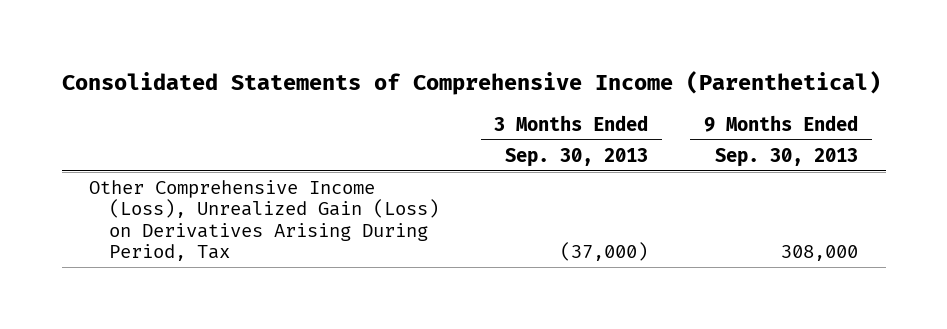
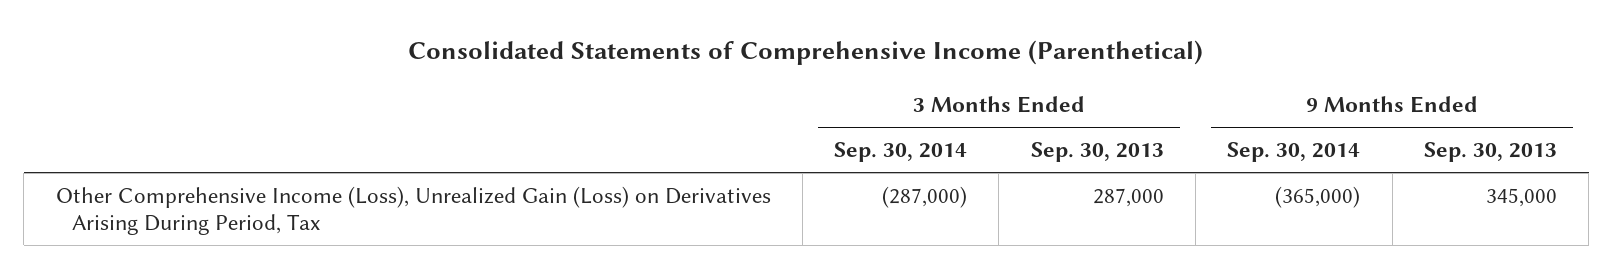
- | 3 Months Ended Sep. 30, 2013 | 9 Months Ended Sep. 30, 2013
+ | 3 Months Ended Sep. 30, 2014 | 3 Months Ended Sep. 30, 2013 | 9 Months Ended Sep. 30, 2014 | 9 Months Ended Sep. 30, 2013
- Other Comprehensive Income (Loss), Unrealized Gain (Loss) on Derivatives Arising During Period, Tax | (37,000) | 308,000
+ Other Comprehensive Income (Loss), Unrealized Gain (Loss) on Derivatives Arising During Period, Tax | (287,000) | 287,000 | (365,000) | 345,000

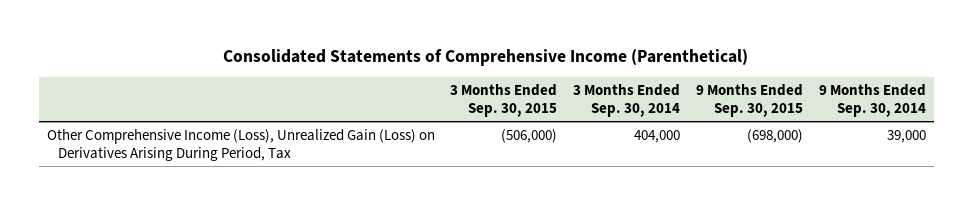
- | 3 Months Ended Sep. 30, 2014 | 3 Months Ended Sep. 30, 2013 | 9 Months Ended Sep. 30, 2014 | 9 Months Ended Sep. 30, 2013
+ | 3 Months Ended Sep. 30, 2015 | 3 Months Ended Sep. 30, 2014 | 9 Months Ended Sep. 30, 2015 | 9 Months Ended Sep. 30, 2014
- Other Comprehensive Income (Loss), Unrealized Gain (Loss) on Derivatives Arising During Period, Tax | (287,000) | 287,000 | (365,000) | 345,000
+ Other Comprehensive Income (Loss), Unrealized Gain (Loss) on Derivatives Arising During Period, Tax | (506,000) | 404,000 | (698,000) | 39,000

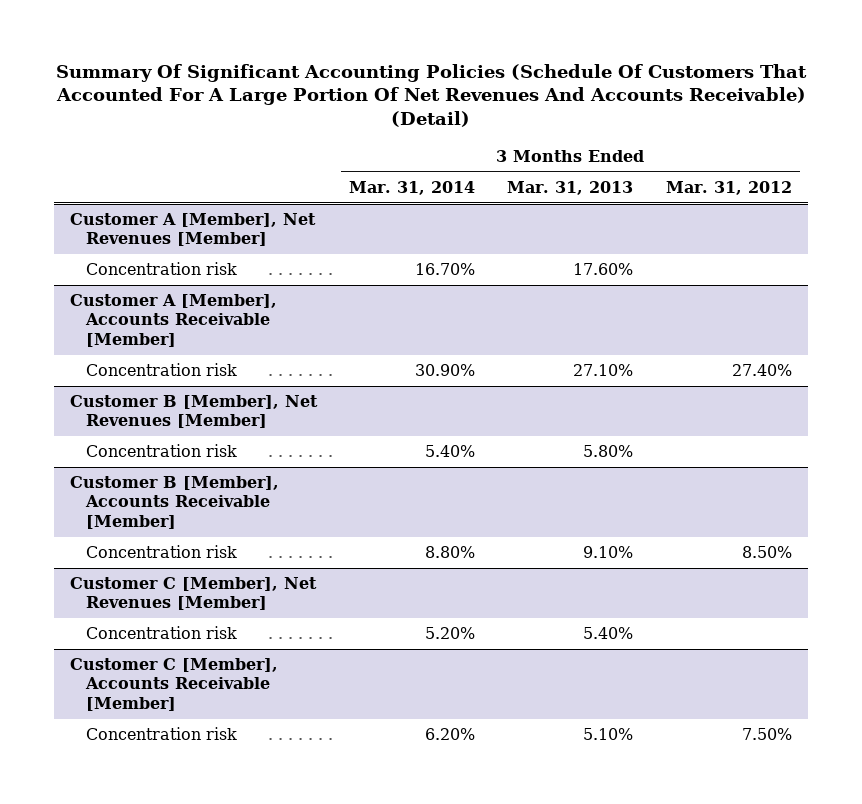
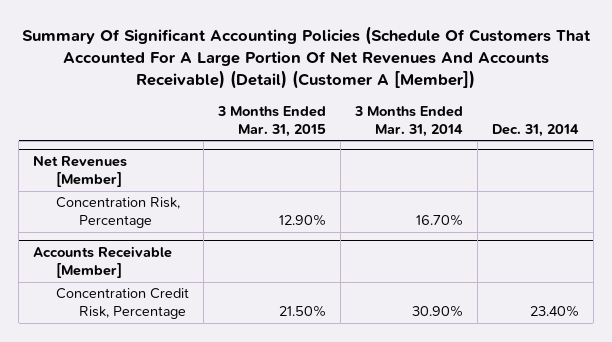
- Summary Of Significant Accounting Policies (Schedule Of Customers That Accounted For A Large Portion Of Net Revenues And Accounts Receivable) (Detail)
+ Summary Of Significant Accounting Policies (Schedule Of Customers That Accounted For A Large Portion Of Net Revenues And Accounts Receivable) (Detail) (Customer A [Member])
- | 3 Months Ended Mar. 31, 2014 | 3 Months Ended Mar. 31, 2013 | 3 Months Ended Mar. 31, 2012
+ | 3 Months Ended Mar. 31, 2015 | 3 Months Ended Mar. 31, 2014 | Dec. 31, 2014
- Customer A [Member], Net Revenues [Member]
- Concentration risk | 16.70% | 17.60% |
- Customer A [Member], Accounts Receivable [Member]
- Concentration risk | 30.90% | 27.10% | 27.40%
- Customer B [Member], Net Revenues [Member]
- Concentration risk | 5.40% | 5.80% |
- Customer B [Member], Accounts Receivable [Member]
- Concentration risk | 8.80% | 9.10% | 8.50%
- Customer C [Member], Net Revenues [Member]
- Concentration risk | 5.20% | 5.40% |
- Customer C [Member], Accounts Receivable [Member]
- Concentration risk | 6.20% | 5.10% | 7.50%
+ Net Revenues [Member]
+ Concentration Risk, Percentage | 12.90% | 16.70% |
+ Accounts Receivable [Member]
+ Concentration Credit Risk, Percentage | 21.50% | 30.90% | 23.40%

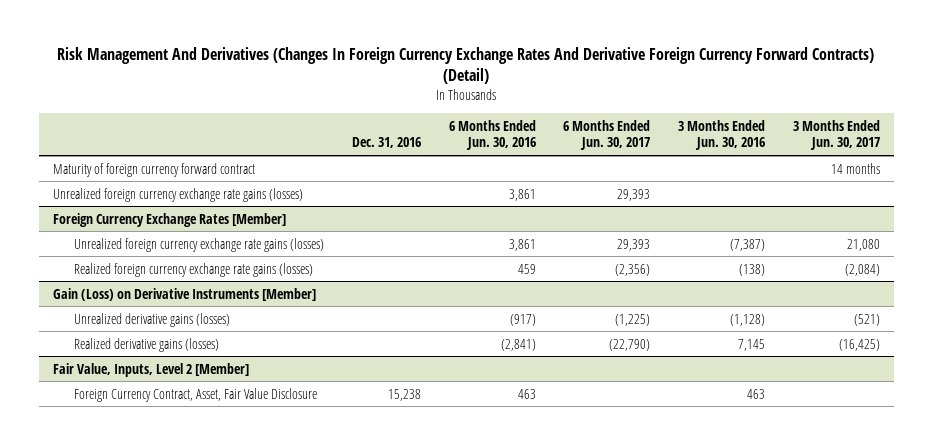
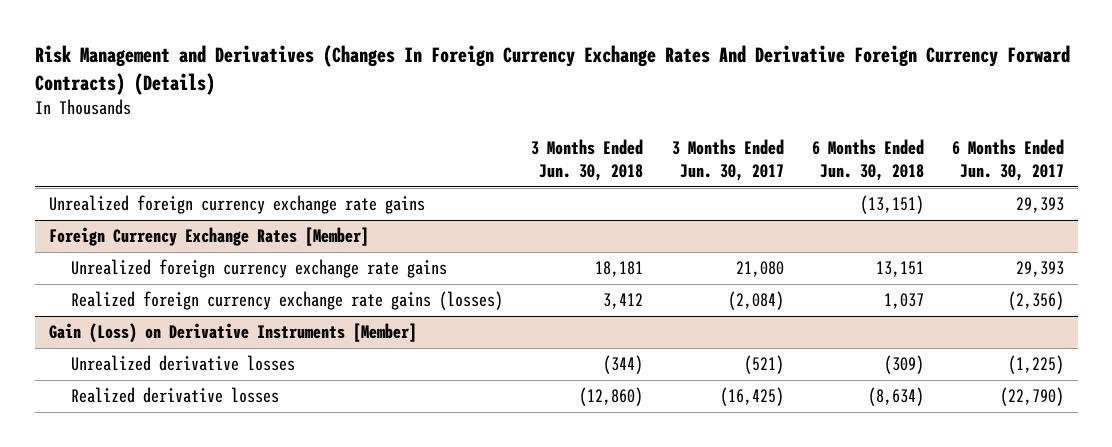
- Risk Management And Derivatives (Changes In Foreign Currency Exchange Rates And Derivative Foreign Currency Forward Contracts) (Detail)
+ Risk Management and Derivatives (Changes In Foreign Currency Exchange Rates And Derivative Foreign Currency Forward Contracts) (Details)
- | Dec. 31, 2016 | 6 Months Ended Jun. 30, 2016 | 6 Months Ended Jun. 30, 2017 | 3 Months Ended Jun. 30, 2016 | 3 Months Ended Jun. 30, 2017
+ | 3 Months Ended Jun. 30, 2018 | 3 Months Ended Jun. 30, 2017 | 6 Months Ended Jun. 30, 2018 | 6 Months Ended Jun. 30, 2017
- Maturity of foreign currency forward contract | | | | | 14 months
- Unrealized foreign currency exchange rate gains (losses) | | 3,861 | 29,393 | |
+ Unrealized foreign currency exchange rate gains | | | (13,151) | 29,393
@ Foreign Currency Exchange Rates [Member]
- Unrealized foreign currency exchange rate gains (losses) | | 3,861 | 29,393 | (7,387) | 21,080
+ Unrealized foreign currency exchange rate gains | 18,181 | 21,080 | 13,151 | 29,393
@ Gain (Loss) on Derivative Instruments [Member]
- Unrealized derivative gains (losses) | | (917) | (1,225) | (1,128) | (521)
- Realized derivative gains (losses) | | (2,841) | (22,790) | 7,145 | (16,425)
- Fair Value, Inputs, Level 2 [Member]
- Foreign Currency Contract, Asset, Fair Value Disclosure | 15,238 | 463 | | 463 |
@ Gain (Loss) on Derivative Instruments [Member]
+ Unrealized derivative losses | (344) | (521) | (309) | (1,225)
+ Realized derivative losses | (12,860) | (16,425) | (8,634) | (22,790)

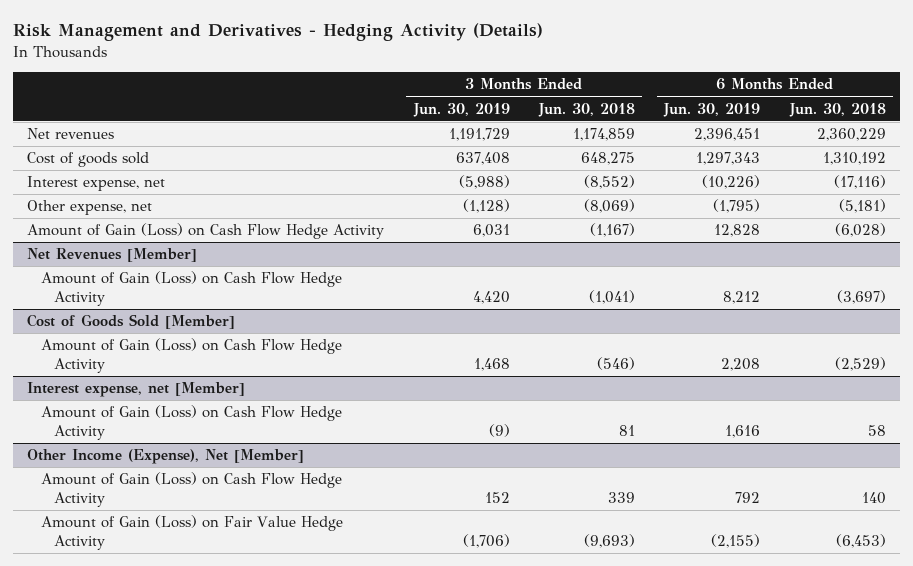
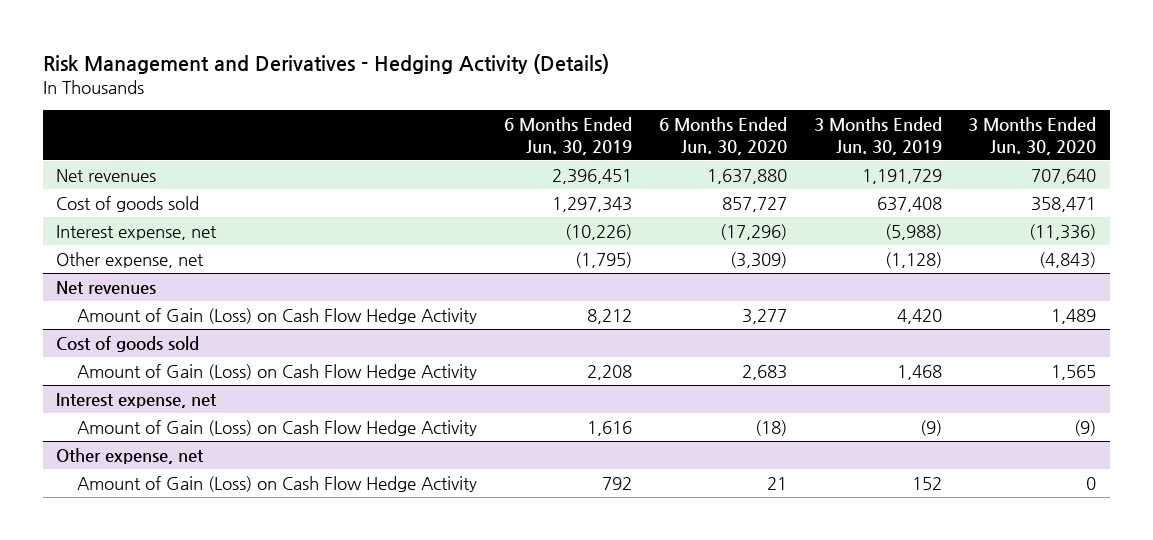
- | 3 Months Ended Jun. 30, 2019 | 3 Months Ended Jun. 30, 2018 | 6 Months Ended Jun. 30, 2019 | 6 Months Ended Jun. 30, 2018
+ | 6 Months Ended Jun. 30, 2019 | 6 Months Ended Jun. 30, 2020 | 3 Months Ended Jun. 30, 2019 | 3 Months Ended Jun. 30, 2020
- Amount of Gain (Loss) on Cash Flow Hedge Activity | 6,031 | (1,167) | 12,828 | (6,028)
- Net Revenues [Member]
+ Net revenues
- Cost of Goods Sold [Member]
+ Cost of goods sold
- Interest expense, net [Member]
+ Interest expense, net
- Other Income (Expense), Net [Member]
+ Other expense, net
- Amount of Gain (Loss) on Fair Value Hedge Activity | (1,706) | (9,693) | (2,155) | (6,453)

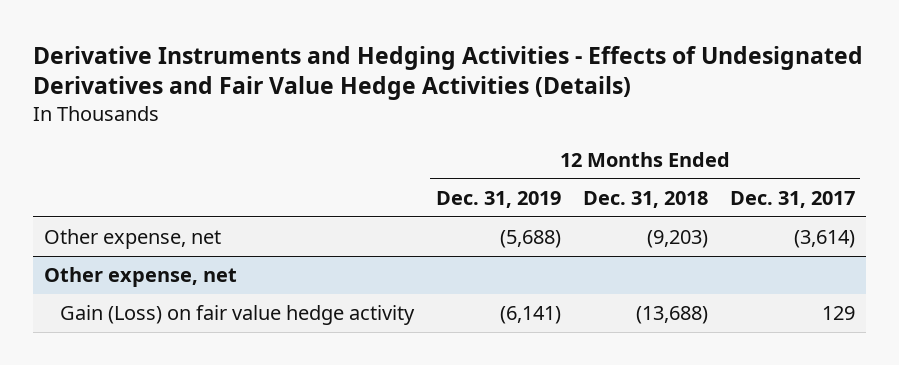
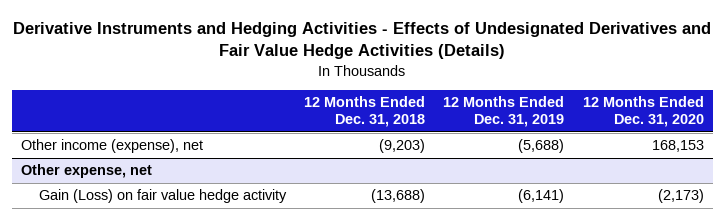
- | 12 Months Ended Dec. 31, 2019 | 12 Months Ended Dec. 31, 2018 | 12 Months Ended Dec. 31, 2017
+ | 12 Months Ended Dec. 31, 2018 | 12 Months Ended Dec. 31, 2019 | 12 Months Ended Dec. 31, 2020
- Other expense, net | (5,688) | (9,203) | (3,614)
+ Other income (expense), net | (9,203) | (5,688) | 168,153

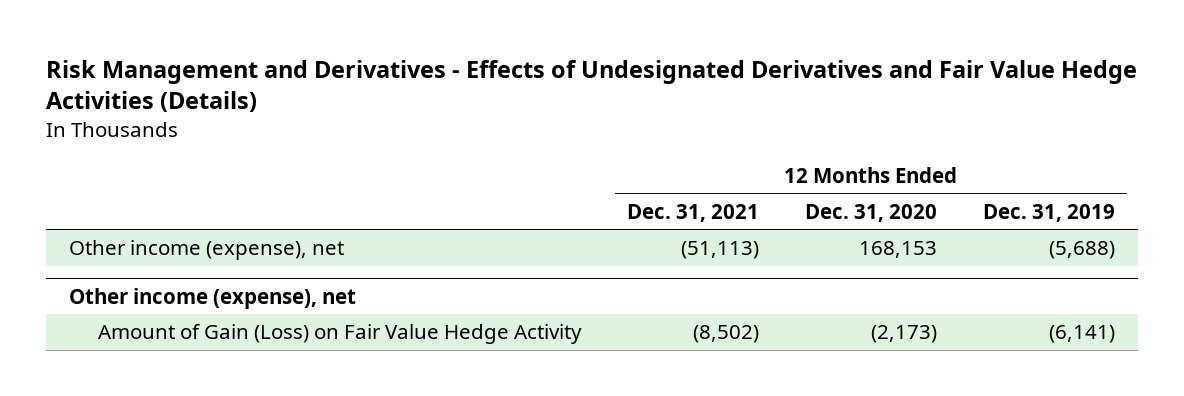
- Derivative Instruments and Hedging Activities - Effects of Undesignated Derivatives and Fair Value Hedge Activities (Details)
+ Risk Management and Derivatives - Effects of Undesignated Derivatives and Fair Value Hedge Activities (Details)
- | 12 Months Ended Dec. 31, 2018 | 12 Months Ended Dec. 31, 2019 | 12 Months Ended Dec. 31, 2020
+ | 12 Months Ended Dec. 31, 2021 | 12 Months Ended Dec. 31, 2020 | 12 Months Ended Dec. 31, 2019
- Other expense, net
- Gain (Loss) on fair value hedge activity | (13,688) | (6,141) | (2,173)
+ Other income (expense), net
+ Amount of Gain (Loss) on Fair Value Hedge Activity | (8,502) | (2,173) | (6,141)

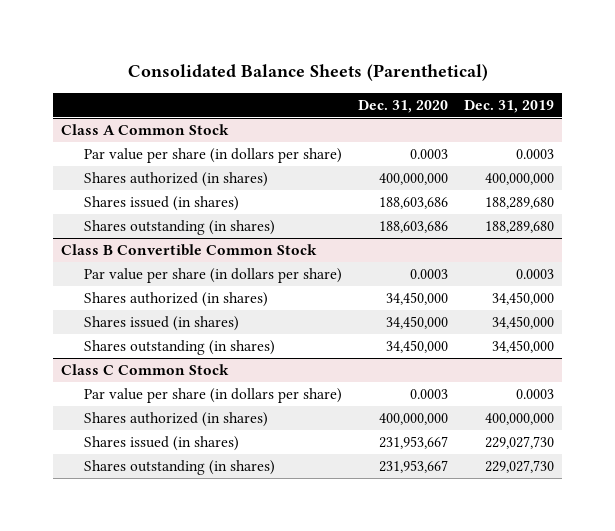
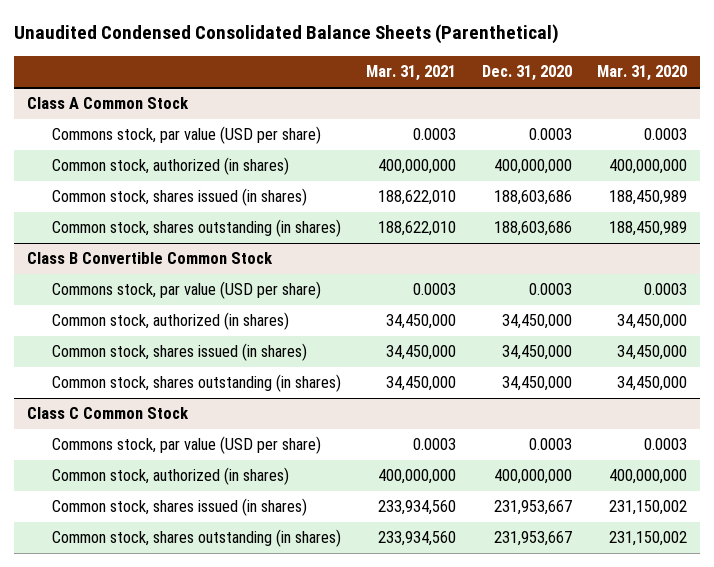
- Consolidated Balance Sheets (Parenthetical)
+ Unaudited Condensed Consolidated Balance Sheets (Parenthetical)
- | Dec. 31, 2020 | Dec. 31, 2019
+ | Mar. 31, 2021 | Dec. 31, 2020 | Mar. 31, 2020
@ Class A Common Stock
- Par value per share (in dollars per share) | 0.0003 | 0.0003
- Shares authorized (in shares) | 400,000,000 | 400,000,000
- Shares issued (in shares) | 188,603,686 | 188,289,680
- Shares outstanding (in shares) | 188,603,686 | 188,289,680
+ Commons stock, par value (USD per share) | 0.0003 | 0.0003 | 0.0003
+ Common stock, authorized (in shares) | 400,000,000 | 400,000,000 | 400,000,000
+ Common stock, shares issued (in shares) | 188,622,010 | 188,603,686 | 188,450,989
+ Common stock, shares outstanding (in shares) | 188,622,010 | 188,603,686 | 188,450,989
@ Class B Convertible Common Stock
- Par value per share (in dollars per share) | 0.0003 | 0.0003
- Shares authorized (in shares) | 34,450,000 | 34,450,000
- Shares issued (in shares) | 34,450,000 | 34,450,000
- Shares outstanding (in shares) | 34,450,000 | 34,450,000
+ Commons stock, par value (USD per share) | 0.0003 | 0.0003 | 0.0003
+ Common stock, authorized (in shares) | 34,450,000 | 34,450,000 | 34,450,000
+ Common stock, shares issued (in shares) | 34,450,000 | 34,450,000 | 34,450,000
+ Common stock, shares outstanding (in shares) | 34,450,000 | 34,450,000 | 34,450,000
@ Class C Common Stock
- Par value per share (in dollars per share) | 0.0003 | 0.0003
- Shares authorized (in shares) | 400,000,000 | 400,000,000
- Shares issued (in shares) | 231,953,667 | 229,027,730
- Shares outstanding (in shares) | 231,953,667 | 229,027,730
+ Commons stock, par value (USD per share) | 0.0003 | 0.0003 | 0.0003
+ Common stock, authorized (in shares) | 400,000,000 | 400,000,000 | 400,000,000
+ Common stock, shares issued (in shares) | 233,934,560 | 231,953,667 | 231,150,002
+ Common stock, shares outstanding (in shares) | 233,934,560 | 231,953,667 | 231,150,002

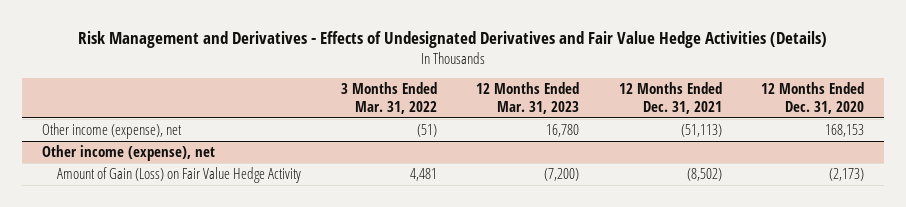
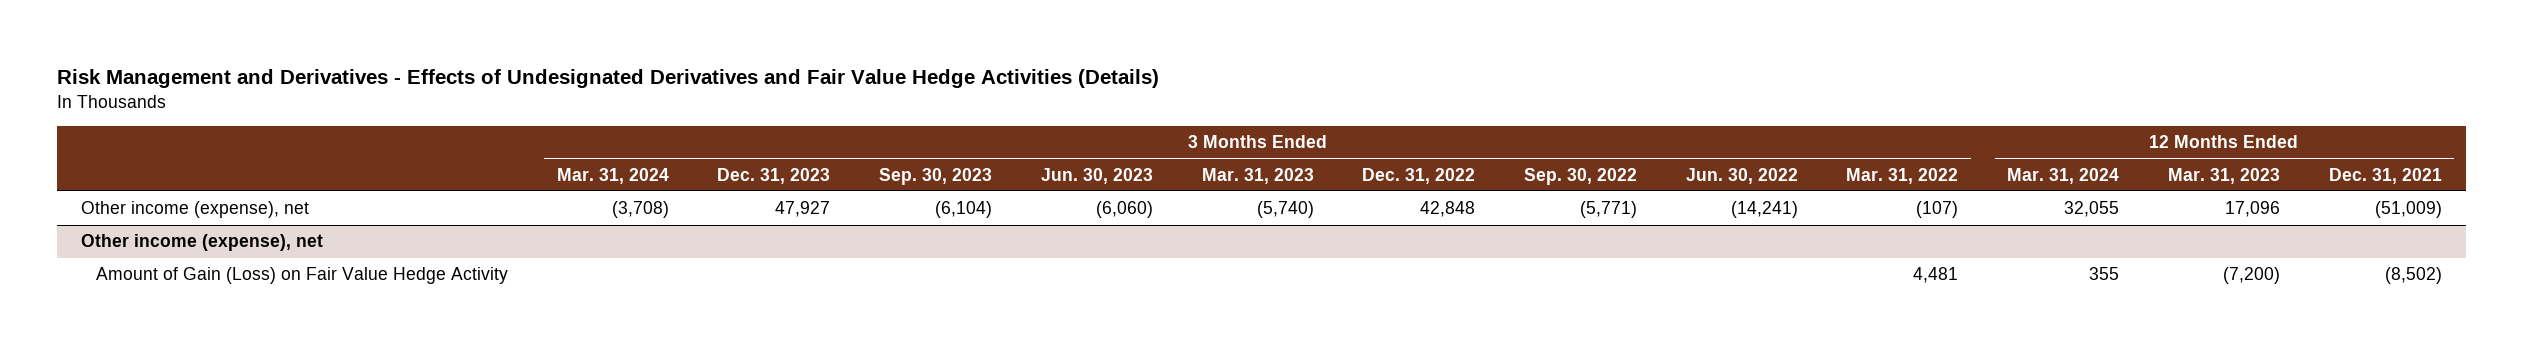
- | 3 Months Ended Mar. 31, 2022 | 12 Months Ended Mar. 31, 2023 | 12 Months Ended Dec. 31, 2021 | 12 Months Ended Dec. 31, 2020
+ | 3 Months Ended Mar. 31, 2024 | 3 Months Ended Dec. 31, 2023 | 3 Months Ended Sep. 30, 2023 | 3 Months Ended Jun. 30, 2023 | 3 Months Ended Mar. 31, 2023 | 3 Months Ended Dec. 31, 2022 | 3 Months Ended Sep. 30, 2022 | 3 Months Ended Jun. 30, 2022 | 3 Months Ended Mar. 31, 2022 | 12 Months Ended Mar. 31, 2024 | 12 Months Ended Mar. 31, 2023 | 12 Months Ended Dec. 31, 2021
- Other income (expense), net | (51) | 16,780 | (51,113) | 168,153
+ Other income (expense), net | (3,708) | 47,927 | (6,104) | (6,060) | (5,740) | 42,848 | (5,771) | (14,241) | (107) | 32,055 | 17,096 | (51,009)

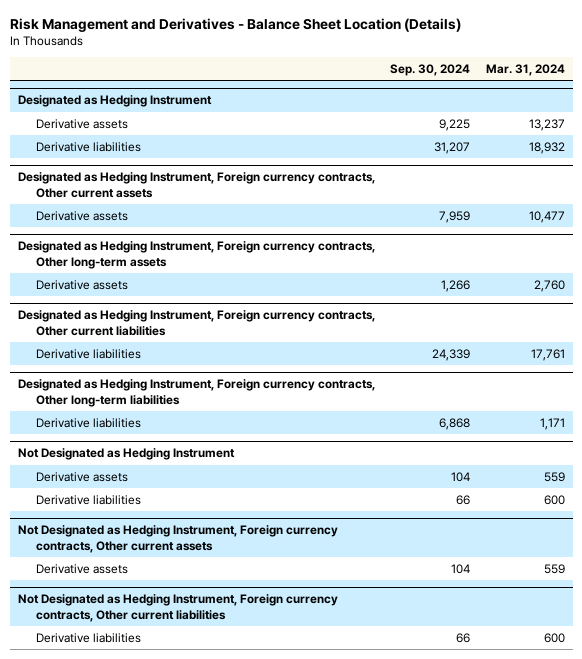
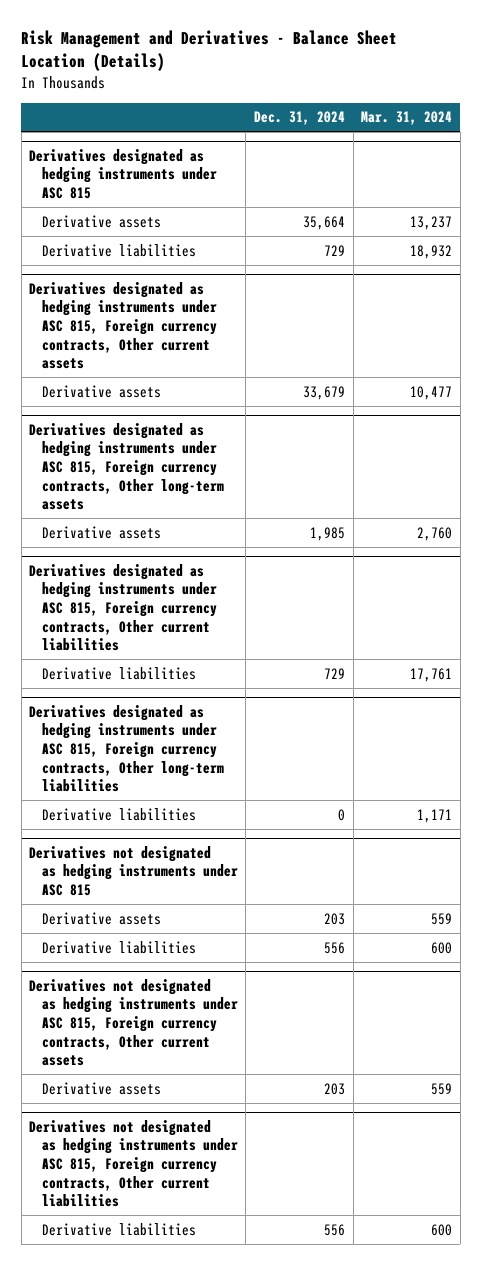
- | Sep. 30, 2024 | Mar. 31, 2024
+ | Dec. 31, 2024 | Mar. 31, 2024
- Designated as Hedging Instrument
+ Derivatives designated as hedging instruments under ASC 815
- Designated as Hedging Instrument, Foreign currency contracts, Other current assets
+ Derivatives designated as hedging instruments under ASC 815, Foreign currency contracts, Other current assets
- Designated as Hedging Instrument, Foreign currency contracts, Other long-term assets
+ Derivatives designated as hedging instruments under ASC 815, Foreign currency contracts, Other long-term assets
- Designated as Hedging Instrument, Foreign currency contracts, Other current liabilities
+ Derivatives designated as hedging instruments under ASC 815, Foreign currency contracts, Other current liabilities
- Designated as Hedging Instrument, Foreign currency contracts, Other long-term liabilities
+ Derivatives designated as hedging instruments under ASC 815, Foreign currency contracts, Other long-term liabilities
- Not Designated as Hedging Instrument
+ Derivatives not designated as hedging instruments under ASC 815
- Not Designated as Hedging Instrument, Foreign currency contracts, Other current assets
+ Derivatives not designated as hedging instruments under ASC 815, Foreign currency contracts, Other current assets
- Not Designated as Hedging Instrument, Foreign currency contracts, Other current liabilities
+ Derivatives not designated as hedging instruments under ASC 815, Foreign currency contracts, Other current liabilities

